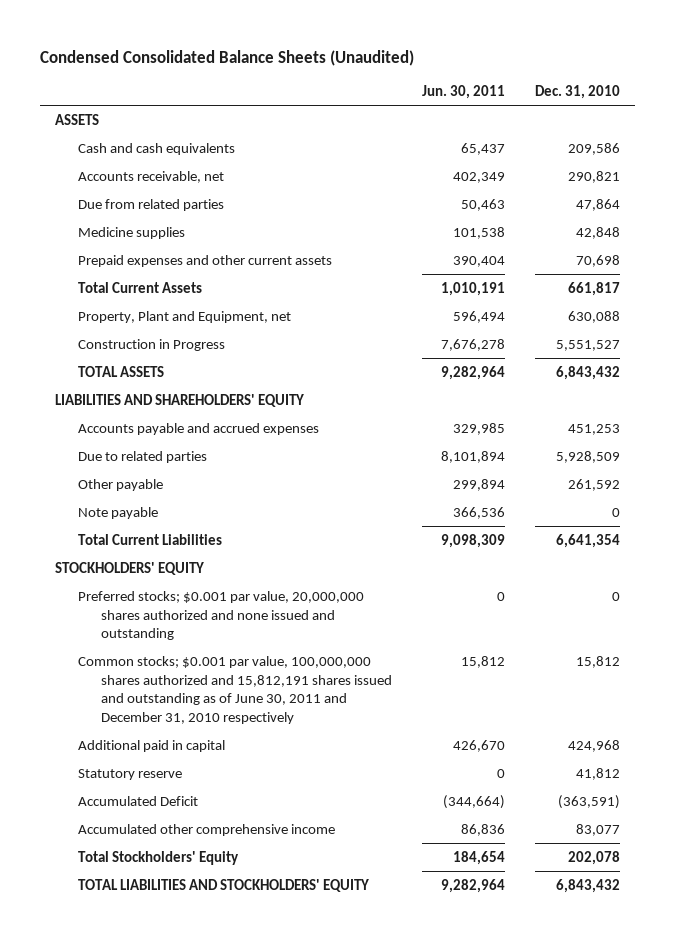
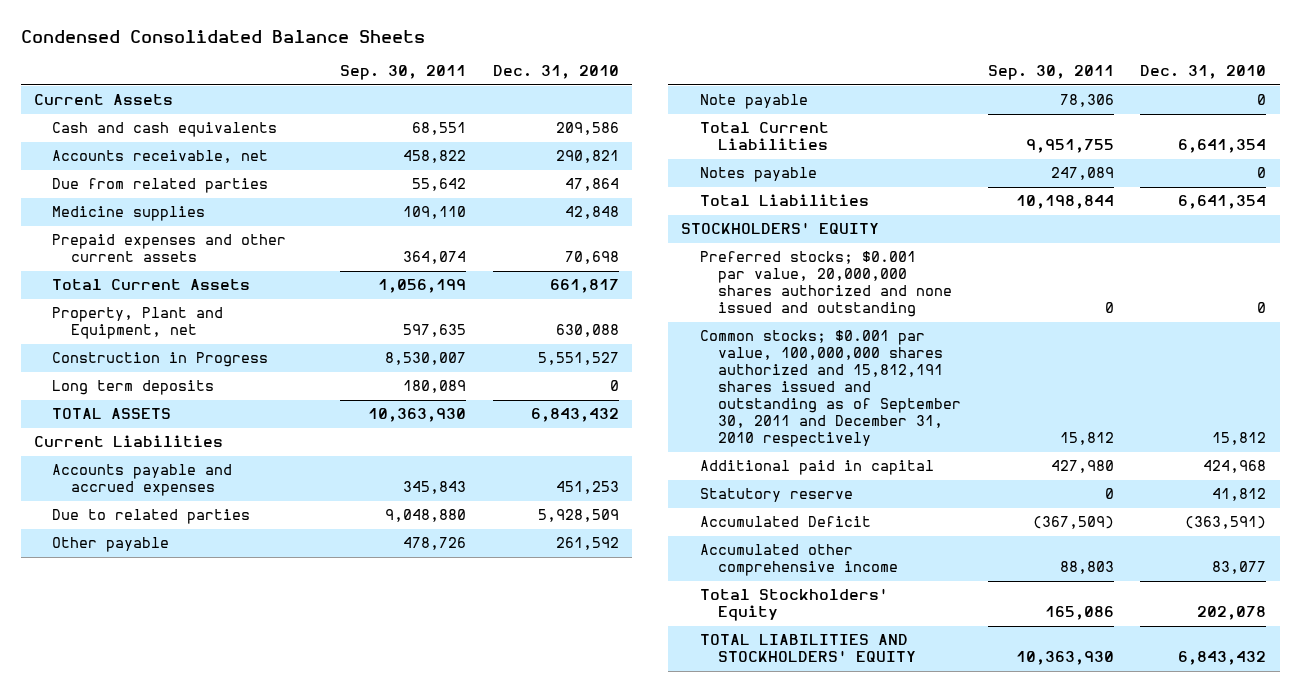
- Condensed Consolidated Balance Sheets (Unaudited)
+ Condensed Consolidated Balance Sheets
- | Jun. 30, 2011 | Dec. 31, 2010
+ | Sep. 30, 2011 | Dec. 31, 2010
- ASSETS
+ Current Assets
+ Long term deposits | 180,089 | 0
- LIABILITIES AND SHAREHOLDERS' EQUITY
+ Current Liabilities
+ Notes payable | 247,089 | 0
+ Total Liabilities | 10,198,844 | 6,641,354
- Common stocks; $0.001 par value, 100,000,000 shares authorized and 15,812,191 shares issued and outstanding as of June 30, 2011 and December 31, 2010 respectively | 15,812 | 15,812
+ Common stocks; $0.001 par value, 100,000,000 shares authorized and 15,812,191 shares issued and outstanding as of September 30, 2011 and December 31, 2010 respectively | 15,812 | 15,812

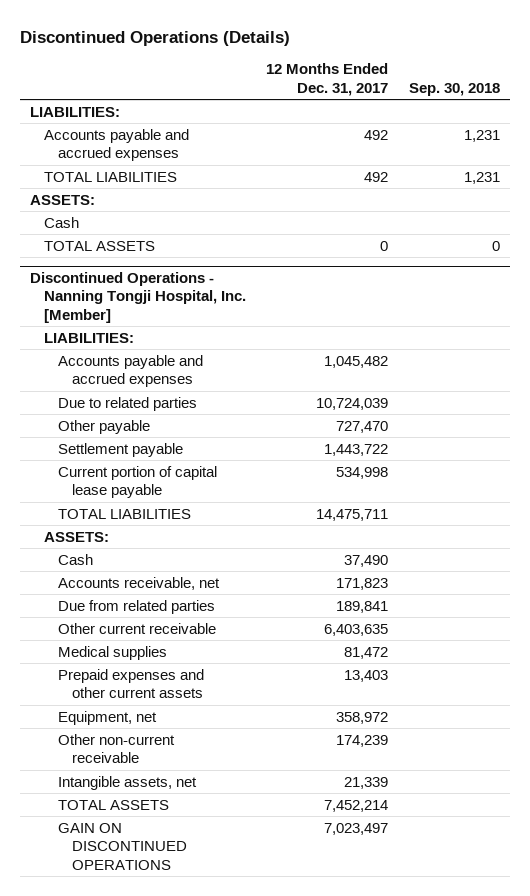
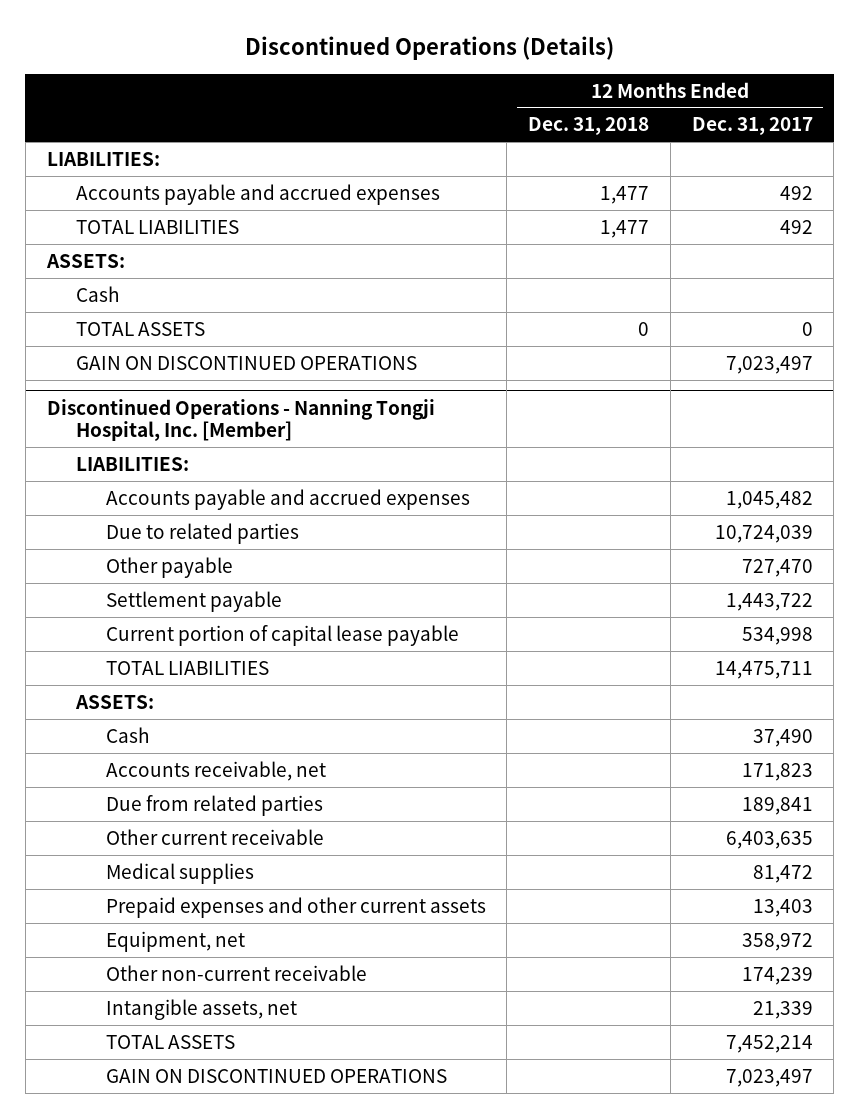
- | 12 Months Ended Dec. 31, 2017 | Sep. 30, 2018
+ | 12 Months Ended Dec. 31, 2018 | 12 Months Ended Dec. 31, 2017
+ GAIN ON DISCONTINUED OPERATIONS | | 7,023,497

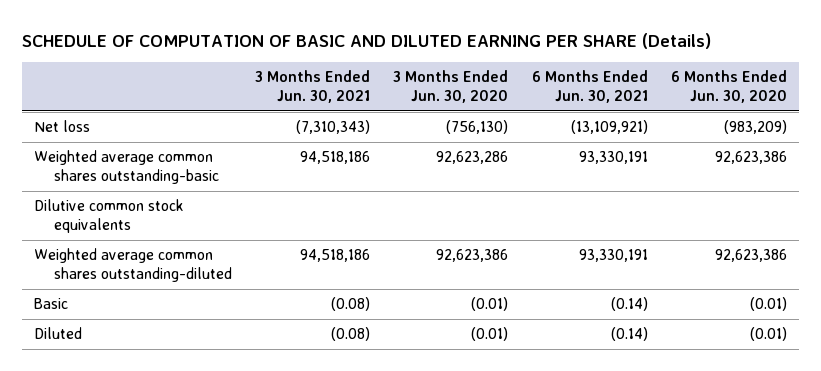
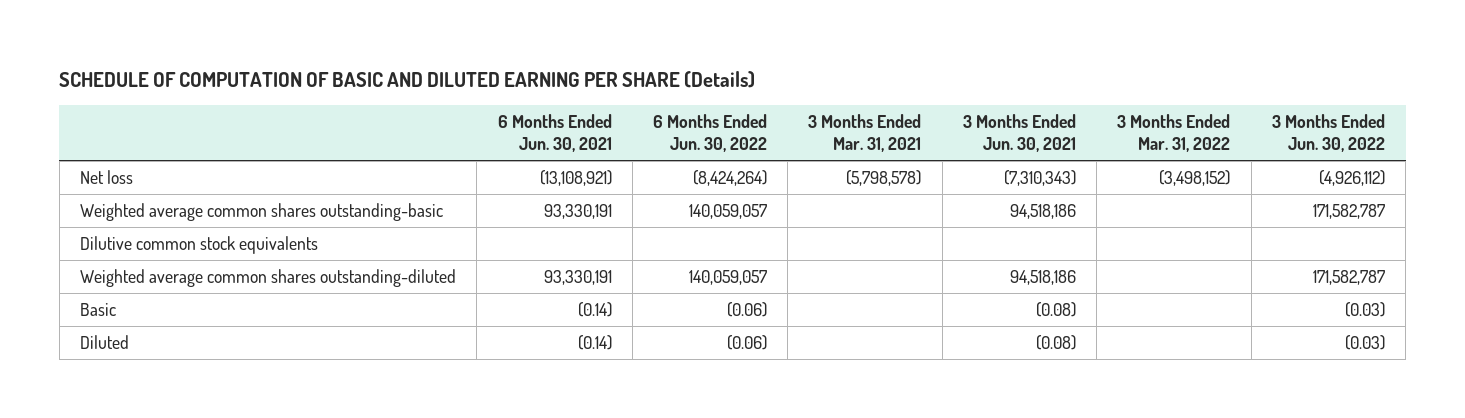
- | 3 Months Ended Jun. 30, 2021 | 3 Months Ended Jun. 30, 2020 | 6 Months Ended Jun. 30, 2021 | 6 Months Ended Jun. 30, 2020
+ | 6 Months Ended Jun. 30, 2021 | 6 Months Ended Jun. 30, 2022 | 3 Months Ended Mar. 31, 2021 | 3 Months Ended Jun. 30, 2021 | 3 Months Ended Mar. 31, 2022 | 3 Months Ended Jun. 30, 2022
- Net loss | (7,310,343) | (756,130) | (13,109,921) | (983,209)
+ Net loss | (13,108,921) | (8,424,264) | (5,798,578) | (7,310,343) | (3,498,152) | (4,926,112)

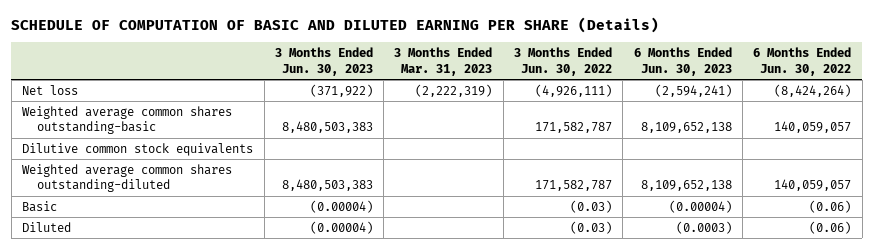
- | 6 Months Ended Jun. 30, 2021 | 6 Months Ended Jun. 30, 2022 | 3 Months Ended Mar. 31, 2021 | 3 Months Ended Jun. 30, 2021 | 3 Months Ended Mar. 31, 2022 | 3 Months Ended Jun. 30, 2022
+ | 3 Months Ended Jun. 30, 2023 | 3 Months Ended Mar. 31, 2023 | 3 Months Ended Jun. 30, 2022 | 6 Months Ended Jun. 30, 2023 | 6 Months Ended Jun. 30, 2022
- Net loss | (13,108,921) | (8,424,264) | (5,798,578) | (7,310,343) | (3,498,152) | (4,926,112)
+ Net loss | (371,922) | (2,222,319) | (4,926,111) | (2,594,241) | (8,424,264)

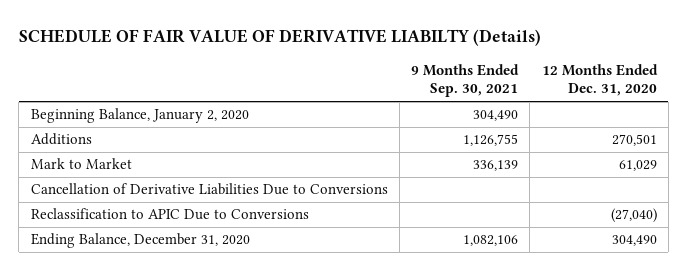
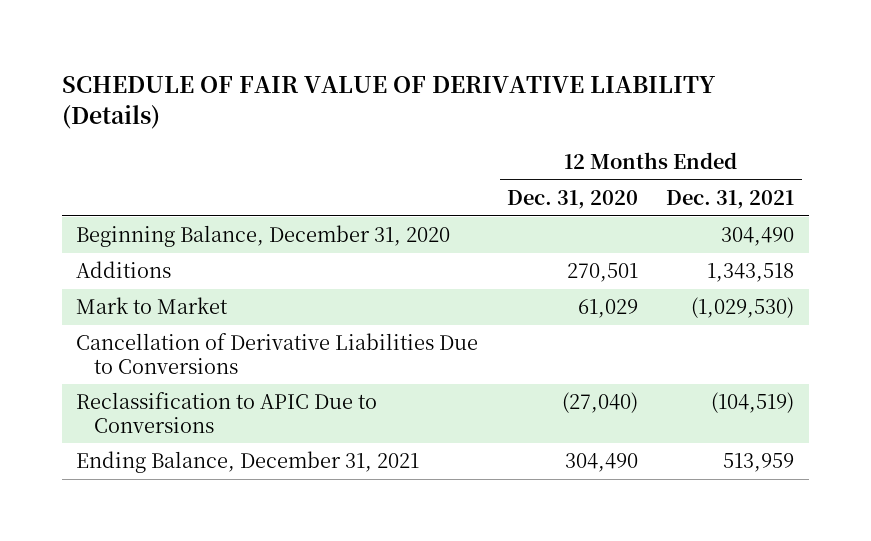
- SCHEDULE OF FAIR VALUE OF DERIVATIVE LIABILTY (Details)
+ SCHEDULE OF FAIR VALUE OF DERIVATIVE LIABILITY (Details)
- | 9 Months Ended Sep. 30, 2021 | 12 Months Ended Dec. 31, 2020
+ | 12 Months Ended Dec. 31, 2020 | 12 Months Ended Dec. 31, 2021
- Beginning Balance, January 2, 2020 | 304,490 |
+ Beginning Balance, December 31, 2020 | | 304,490
- Ending Balance, December 31, 2020 | 1,082,106 | 304,490
+ Ending Balance, December 31, 2021 | 304,490 | 513,959

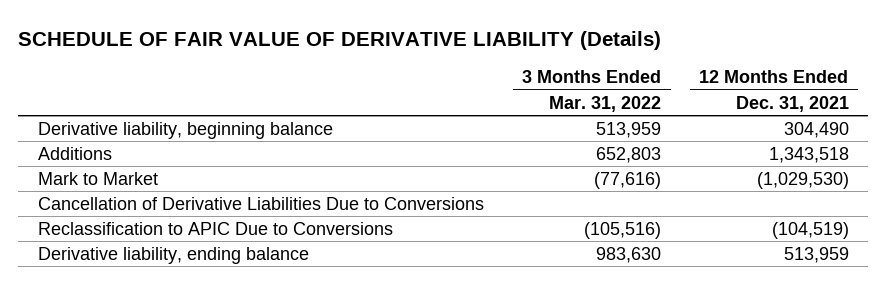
- | 12 Months Ended Dec. 31, 2020 | 12 Months Ended Dec. 31, 2021
+ | 3 Months Ended Mar. 31, 2022 | 12 Months Ended Dec. 31, 2021
- Beginning Balance, December 31, 2020 | | 304,490
+ Derivative liability, beginning balance | 513,959 | 304,490
- Ending Balance, December 31, 2021 | 304,490 | 513,959
+ Derivative liability, ending balance | 983,630 | 513,959

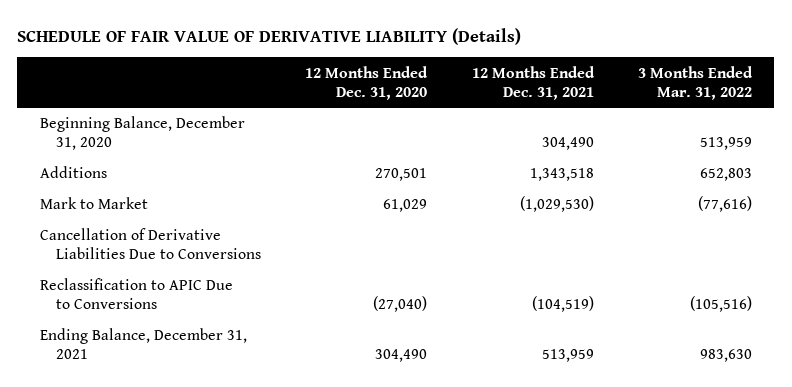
- | 3 Months Ended Mar. 31, 2022 | 12 Months Ended Dec. 31, 2021
+ | 12 Months Ended Dec. 31, 2020 | 12 Months Ended Dec. 31, 2021 | 3 Months Ended Mar. 31, 2022
- Derivative liability, beginning balance | 513,959 | 304,490
+ Beginning Balance, December 31, 2020 | | 304,490 | 513,959
- Derivative liability, ending balance | 983,630 | 513,959
+ Ending Balance, December 31, 2021 | 304,490 | 513,959 | 983,630

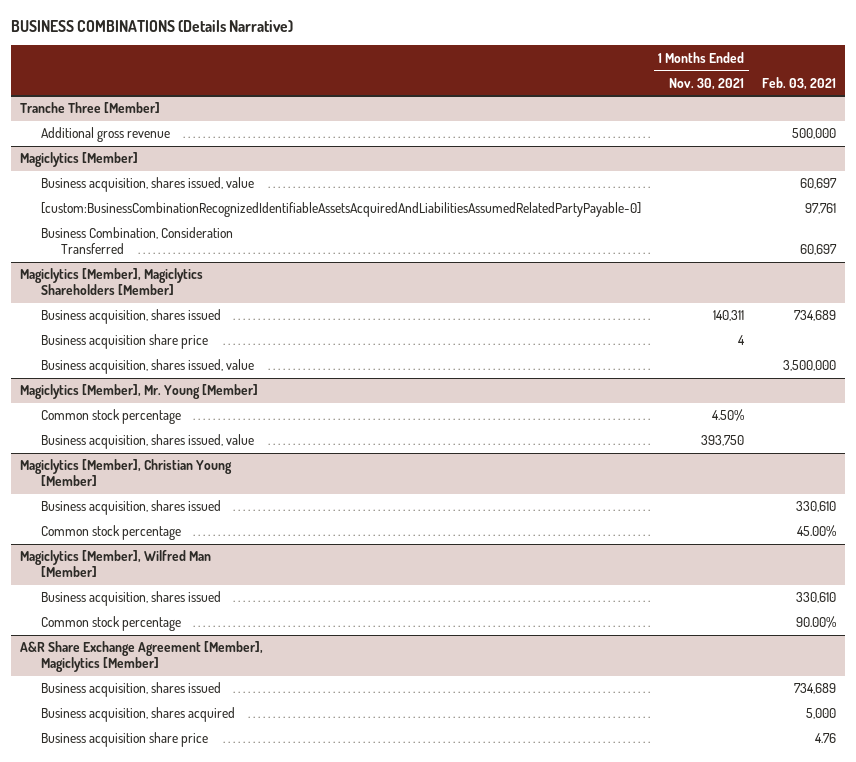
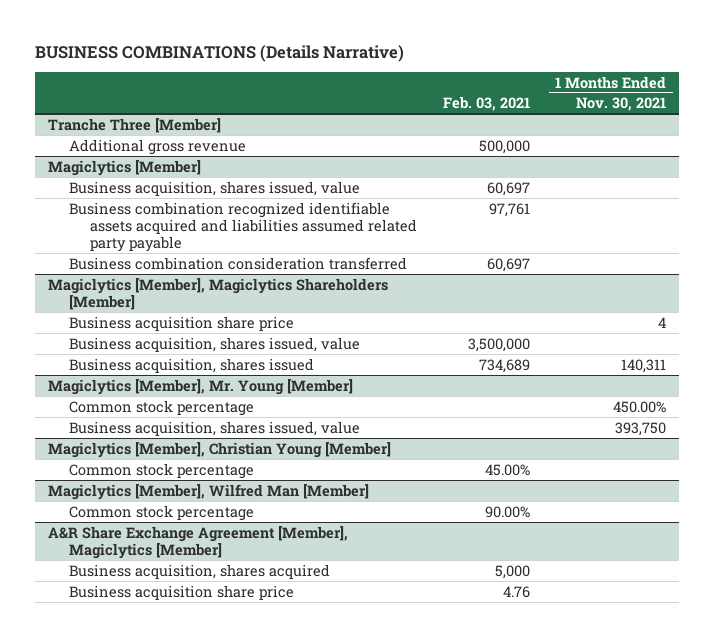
- | 1 Months Ended Nov. 30, 2021 | Feb. 03, 2021
+ | Feb. 03, 2021 | 1 Months Ended Nov. 30, 2021
@ Magiclytics [Member]
- [custom:BusinessCombinationRecognizedIdentifiableAssetsAcquiredAndLiabilitiesAssumedRelatedPartyPayable-0] | | 97,761
- Business Combination, Consideration Transferred | | 60,697
+ Business combination recognized identifiable assets acquired and liabilities assumed related party payable | 97,761 |
+ Business combination consideration transferred | 60,697 |
@ Magiclytics [Member], Magiclytics Shareholders [Member]
moved down: Business acquisition, shares issued | 734,689 | 140,311
@ Magiclytics [Member], Mr. Young [Member]
- Common stock percentage | 4.50% |
+ Common stock percentage | | 450.00%
@ Magiclytics [Member], Christian Young [Member]
- Business acquisition, shares issued | | 330,610
@ Magiclytics [Member], Wilfred Man [Member]
- Business acquisition, shares issued | | 330,610
@ A&R Share Exchange Agreement [Member], Magiclytics [Member]
- Business acquisition, shares issued | | 734,689

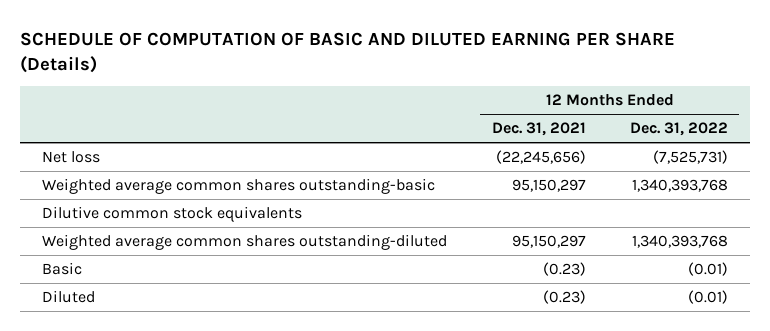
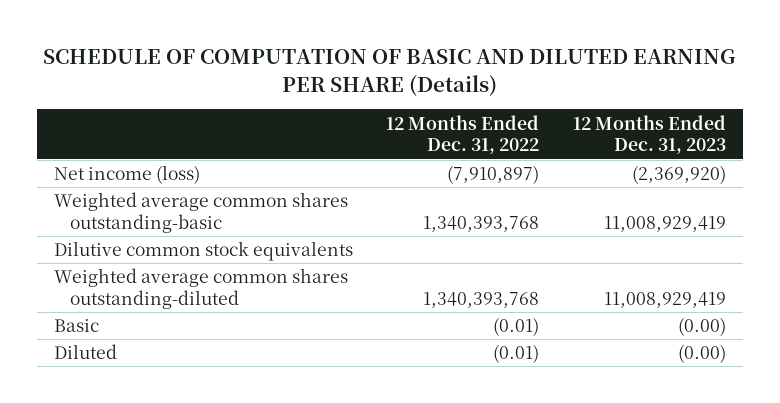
- | 12 Months Ended Dec. 31, 2021 | 12 Months Ended Dec. 31, 2022
+ | 12 Months Ended Dec. 31, 2022 | 12 Months Ended Dec. 31, 2023
- Net loss | (22,245,656) | (7,525,731)
+ Net income (loss) | (7,910,897) | (2,369,920)

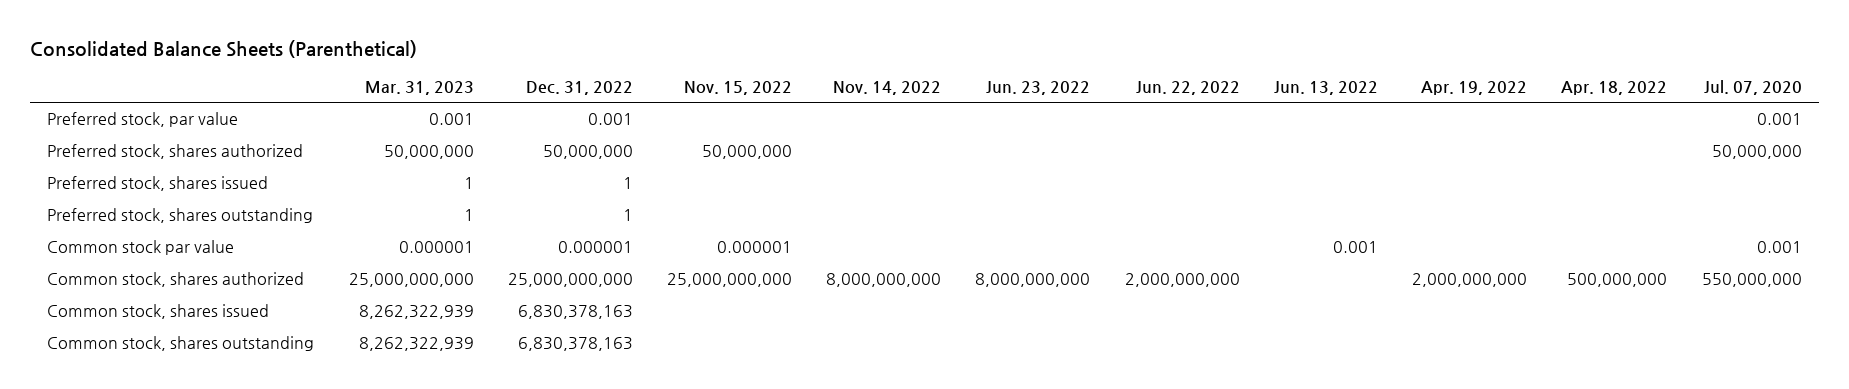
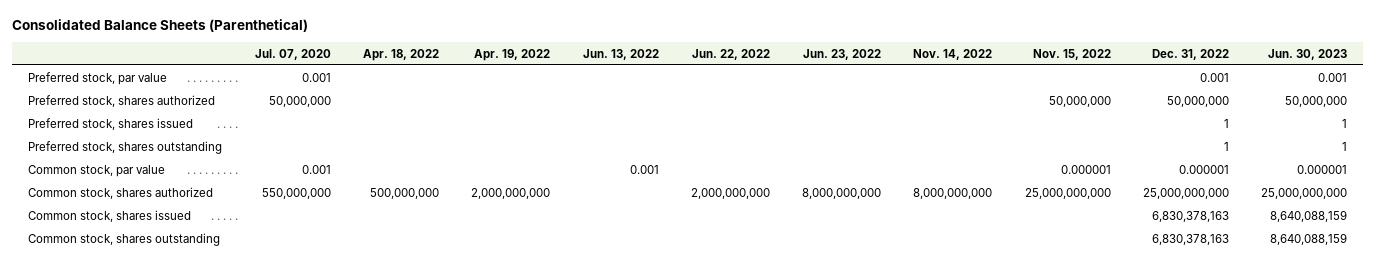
- | Mar. 31, 2023 | Dec. 31, 2022 | Nov. 15, 2022 | Nov. 14, 2022 | Jun. 23, 2022 | Jun. 22, 2022 | Jun. 13, 2022 | Apr. 19, 2022 | Apr. 18, 2022 | Jul. 07, 2020
+ | Jul. 07, 2020 | Apr. 18, 2022 | Apr. 19, 2022 | Jun. 13, 2022 | Jun. 22, 2022 | Jun. 23, 2022 | Nov. 14, 2022 | Nov. 15, 2022 | Dec. 31, 2022 | Jun. 30, 2023
- Common stock par value | 0.000001 | 0.000001 | 0.000001 | | | | 0.001 | | | 0.001
+ Common stock, par value | 0.001 | | | 0.001 | | | | 0.000001 | 0.000001 | 0.000001

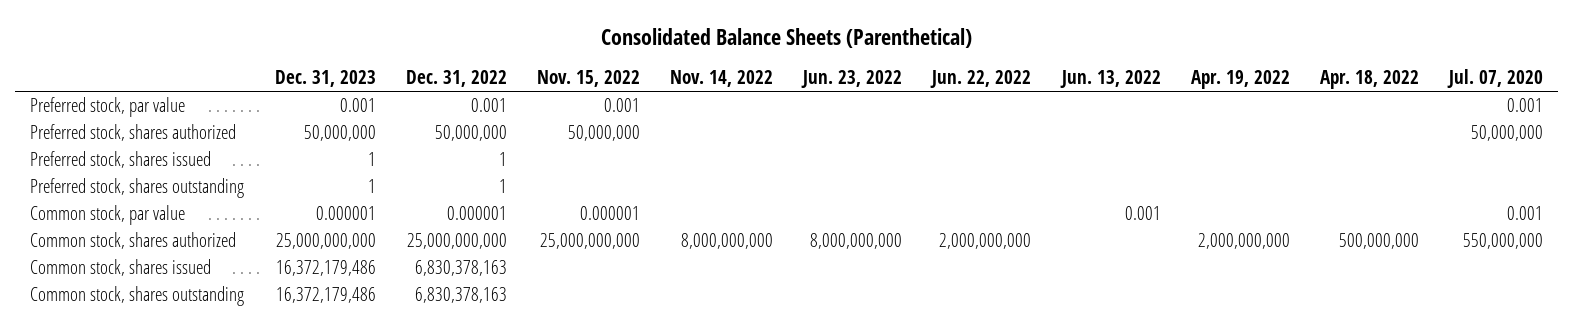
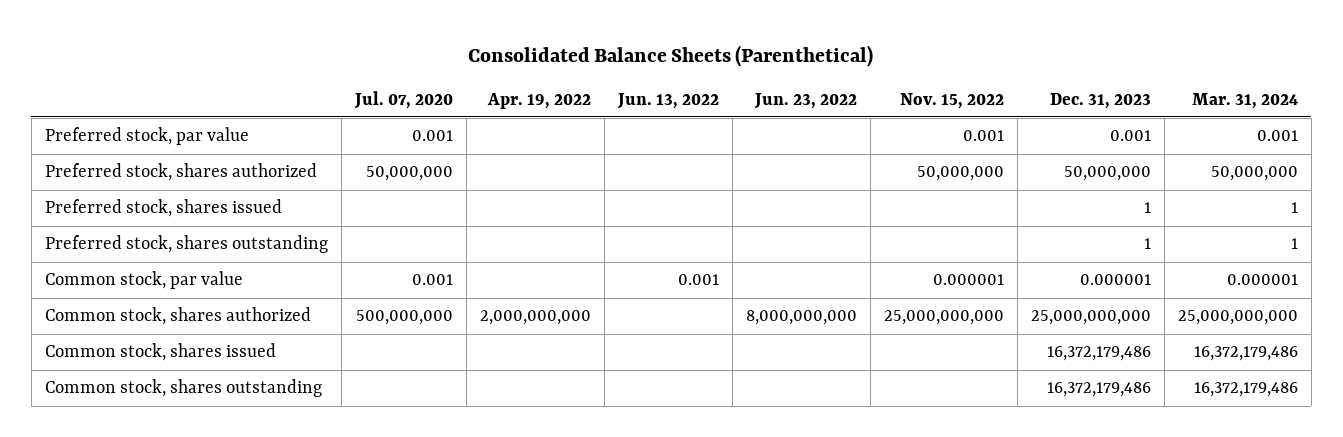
- | Dec. 31, 2023 | Dec. 31, 2022 | Nov. 15, 2022 | Nov. 14, 2022 | Jun. 23, 2022 | Jun. 22, 2022 | Jun. 13, 2022 | Apr. 19, 2022 | Apr. 18, 2022 | Jul. 07, 2020
+ | Jul. 07, 2020 | Apr. 19, 2022 | Jun. 13, 2022 | Jun. 23, 2022 | Nov. 15, 2022 | Dec. 31, 2023 | Mar. 31, 2024
- Common stock, shares authorized | 25,000,000,000 | 25,000,000,000 | 25,000,000,000 | 8,000,000,000 | 8,000,000,000 | 2,000,000,000 | | 2,000,000,000 | 500,000,000 | 550,000,000
+ Common stock, shares authorized | 500,000,000 | 2,000,000,000 | | 8,000,000,000 | 25,000,000,000 | 25,000,000,000 | 25,000,000,000

